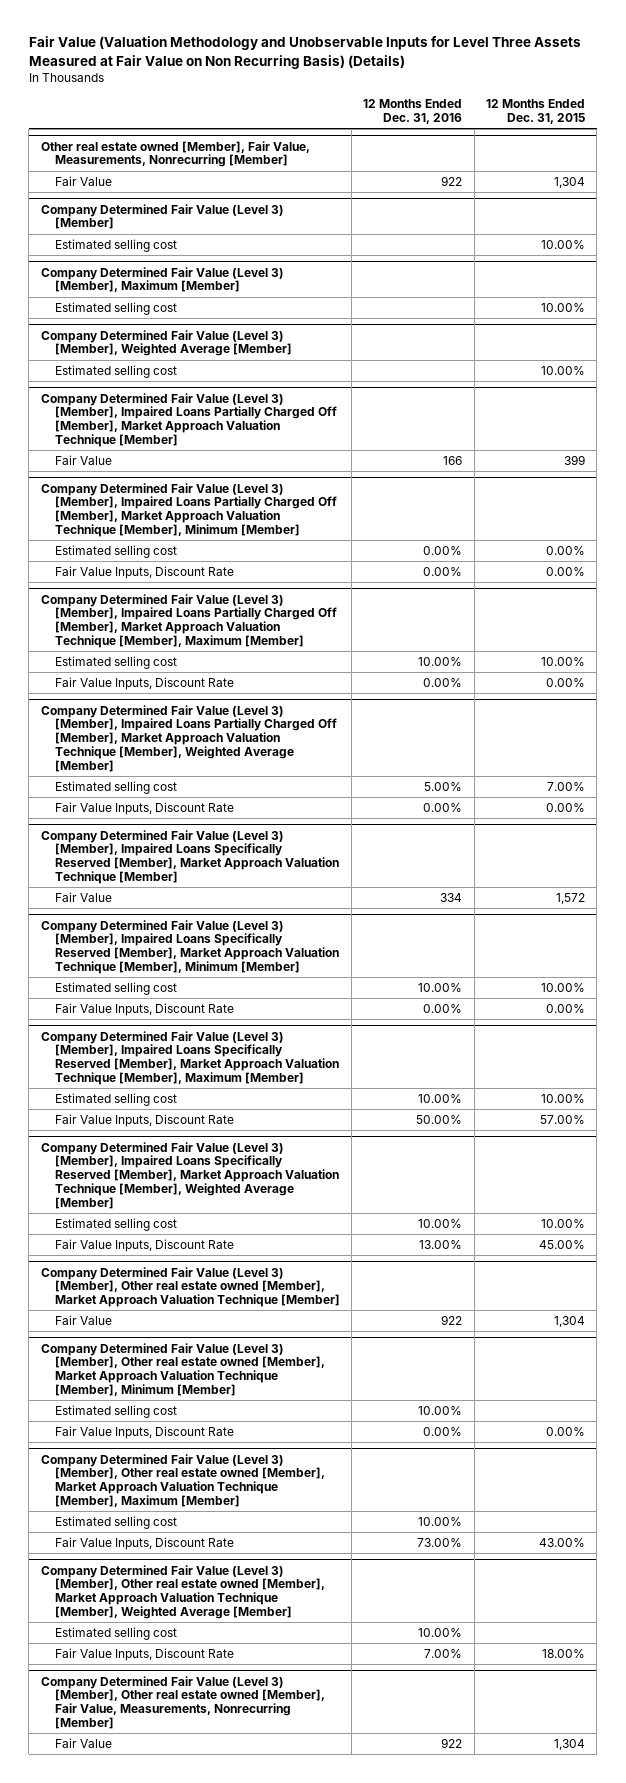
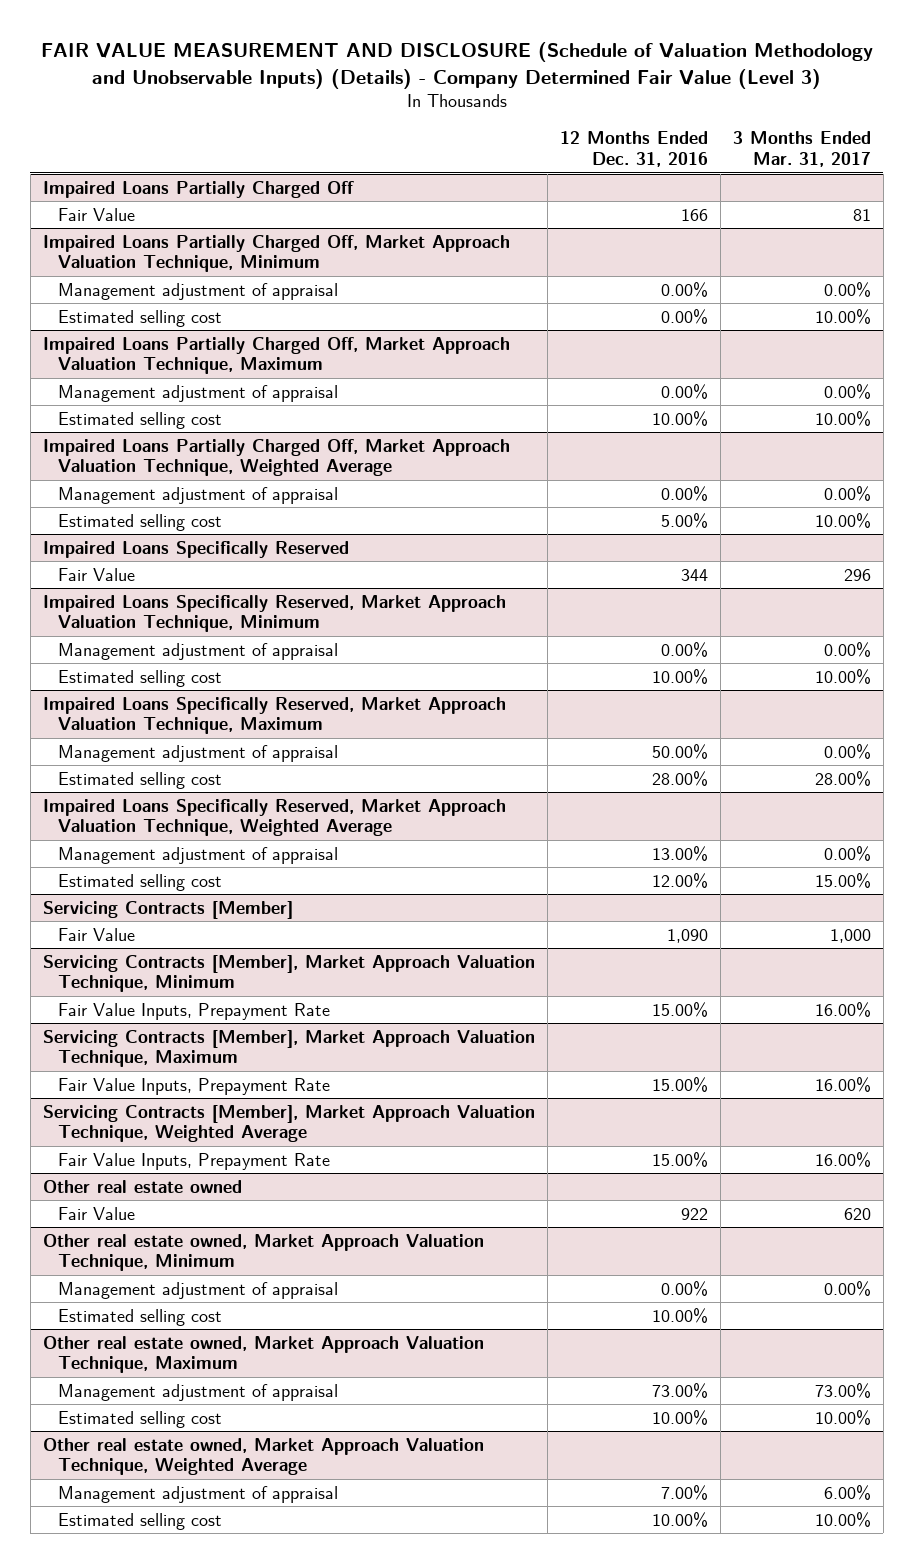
- Fair Value (Valuation Methodology and Unobservable Inputs for Level Three Assets Measured at Fair Value on Non Recurring Basis) (Details)
+ FAIR VALUE MEASUREMENT AND DISCLOSURE (Schedule of Valuation Methodology and Unobservable Inputs) (Details) - Company Determined Fair Value (Level 3)
- | 12 Months Ended Dec. 31, 2016 | 12 Months Ended Dec. 31, 2015
+ | 12 Months Ended Dec. 31, 2016 | 3 Months Ended Mar. 31, 2017
- Other real estate owned [Member], Fair Value, Measurements, Nonrecurring [Member]
- Fair Value | 922 | 1,304
- Company Determined Fair Value (Level 3) [Member]
- Estimated selling cost | | 10.00%
- Company Determined Fair Value (Level 3) [Member], Maximum [Member]
- Estimated selling cost | | 10.00%
- Company Determined Fair Value (Level 3) [Member], Weighted Average [Member]
- Estimated selling cost | | 10.00%
- Company Determined Fair Value (Level 3) [Member], Impaired Loans Partially Charged Off [Member], Market Approach Valuation Technique [Member]
+ Impaired Loans Partially Charged Off
- Company Determined Fair Value (Level 3) [Member], Impaired Loans Partially Charged Off [Member], Market Approach Valuation Technique [Member], Minimum [Member]
+ Impaired Loans Partially Charged Off, Market Approach Valuation Technique, Minimum
+ Management adjustment of appraisal | 0.00% | 0.00%
- Fair Value Inputs, Discount Rate | 0.00% | 0.00%
- Company Determined Fair Value (Level 3) [Member], Impaired Loans Partially Charged Off [Member], Market Approach Valuation Technique [Member], Maximum [Member]
+ Impaired Loans Partially Charged Off, Market Approach Valuation Technique, Maximum
+ Management adjustment of appraisal | 0.00% | 0.00%
- Fair Value Inputs, Discount Rate | 0.00% | 0.00%
- Company Determined Fair Value (Level 3) [Member], Impaired Loans Partially Charged Off [Member], Market Approach Valuation Technique [Member], Weighted Average [Member]
+ Impaired Loans Partially Charged Off, Market Approach Valuation Technique, Weighted Average
+ Management adjustment of appraisal | 0.00% | 0.00%
- Fair Value Inputs, Discount Rate | 0.00% | 0.00%
- Company Determined Fair Value (Level 3) [Member], Impaired Loans Specifically Reserved [Member], Market Approach Valuation Technique [Member]
- Fair Value | 334 | 1,572
- Company Determined Fair Value (Level 3) [Member], Impaired Loans Specifically Reserved [Member], Market Approach Valuation Technique [Member], Minimum [Member]
- Estimated selling cost | 10.00% | 10.00%
- Fair Value Inputs, Discount Rate | 0.00% | 0.00%
- Company Determined Fair Value (Level 3) [Member], Impaired Loans Specifically Reserved [Member], Market Approach Valuation Technique [Member], Maximum [Member]
- Estimated selling cost | 10.00% | 10.00%
- Fair Value Inputs, Discount Rate | 50.00% | 57.00%
- Company Determined Fair Value (Level 3) [Member], Impaired Loans Specifically Reserved [Member], Market Approach Valuation Technique [Member], Weighted Average [Member]
+ Impaired Loans Specifically Reserved
+ Fair Value | 344 | 296
+ Impaired Loans Specifically Reserved, Market Approach Valuation Technique, Minimum
+ Management adjustment of appraisal | 0.00% | 0.00%
- Fair Value Inputs, Discount Rate | 13.00% | 45.00%
- Company Determined Fair Value (Level 3) [Member], Other real estate owned [Member], Market Approach Valuation Technique [Member]
+ Impaired Loans Specifically Reserved, Market Approach Valuation Technique, Maximum
+ Management adjustment of appraisal | 50.00% | 0.00%
+ Estimated selling cost | 28.00% | 28.00%
+ Impaired Loans Specifically Reserved, Market Approach Valuation Technique, Weighted Average
+ Management adjustment of appraisal | 13.00% | 0.00%
+ Estimated selling cost | 12.00% | 15.00%
+ Servicing Contracts [Member]
+ Fair Value | 1,090 | 1,000
+ Servicing Contracts [Member], Market Approach Valuation Technique, Minimum
+ Fair Value Inputs, Prepayment Rate | 15.00% | 16.00%
+ Servicing Contracts [Member], Market Approach Valuation Technique, Maximum
+ Fair Value Inputs, Prepayment Rate | 15.00% | 16.00%
+ Servicing Contracts [Member], Market Approach Valuation Technique, Weighted Average
+ Fair Value Inputs, Prepayment Rate | 15.00% | 16.00%
+ Other real estate owned
- Company Determined Fair Value (Level 3) [Member], Other real estate owned [Member], Market Approach Valuation Technique [Member], Minimum [Member]
+ Other real estate owned, Market Approach Valuation Technique, Minimum
+ Management adjustment of appraisal | 0.00% | 0.00%
- Fair Value Inputs, Discount Rate | 0.00% | 0.00%
- Company Determined Fair Value (Level 3) [Member], Other real estate owned [Member], Market Approach Valuation Technique [Member], Maximum [Member]
+ Other real estate owned, Market Approach Valuation Technique, Maximum
+ Management adjustment of appraisal | 73.00% | 73.00%
- Fair Value Inputs, Discount Rate | 73.00% | 43.00%
- Company Determined Fair Value (Level 3) [Member], Other real estate owned [Member], Market Approach Valuation Technique [Member], Weighted Average [Member]
+ Other real estate owned, Market Approach Valuation Technique, Weighted Average
+ Management adjustment of appraisal | 7.00% | 6.00%
- Fair Value Inputs, Discount Rate | 7.00% | 18.00%
- Company Determined Fair Value (Level 3) [Member], Other real estate owned [Member], Fair Value, Measurements, Nonrecurring [Member]
- Fair Value | 922 | 1,304

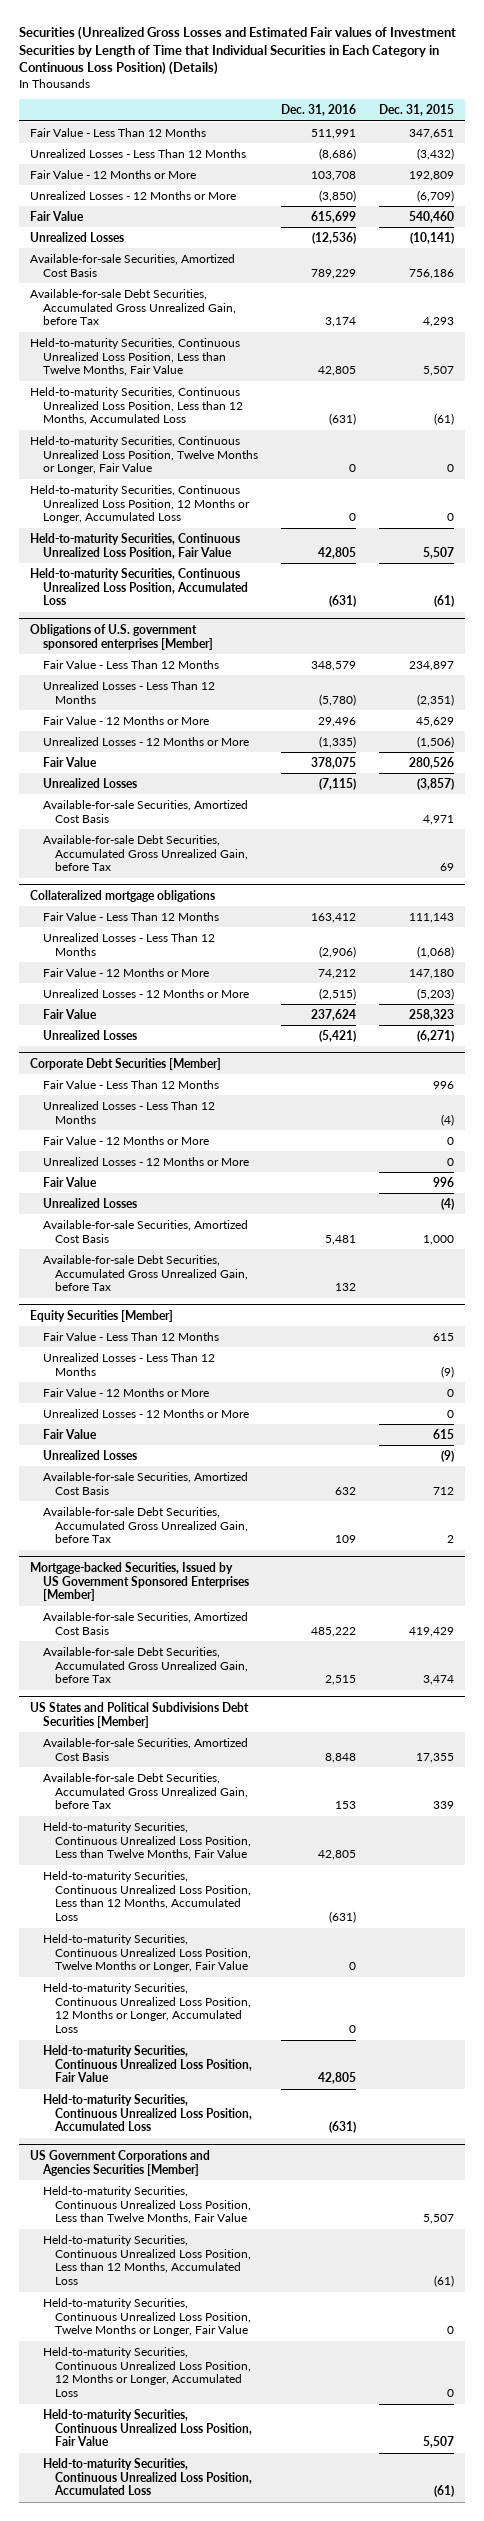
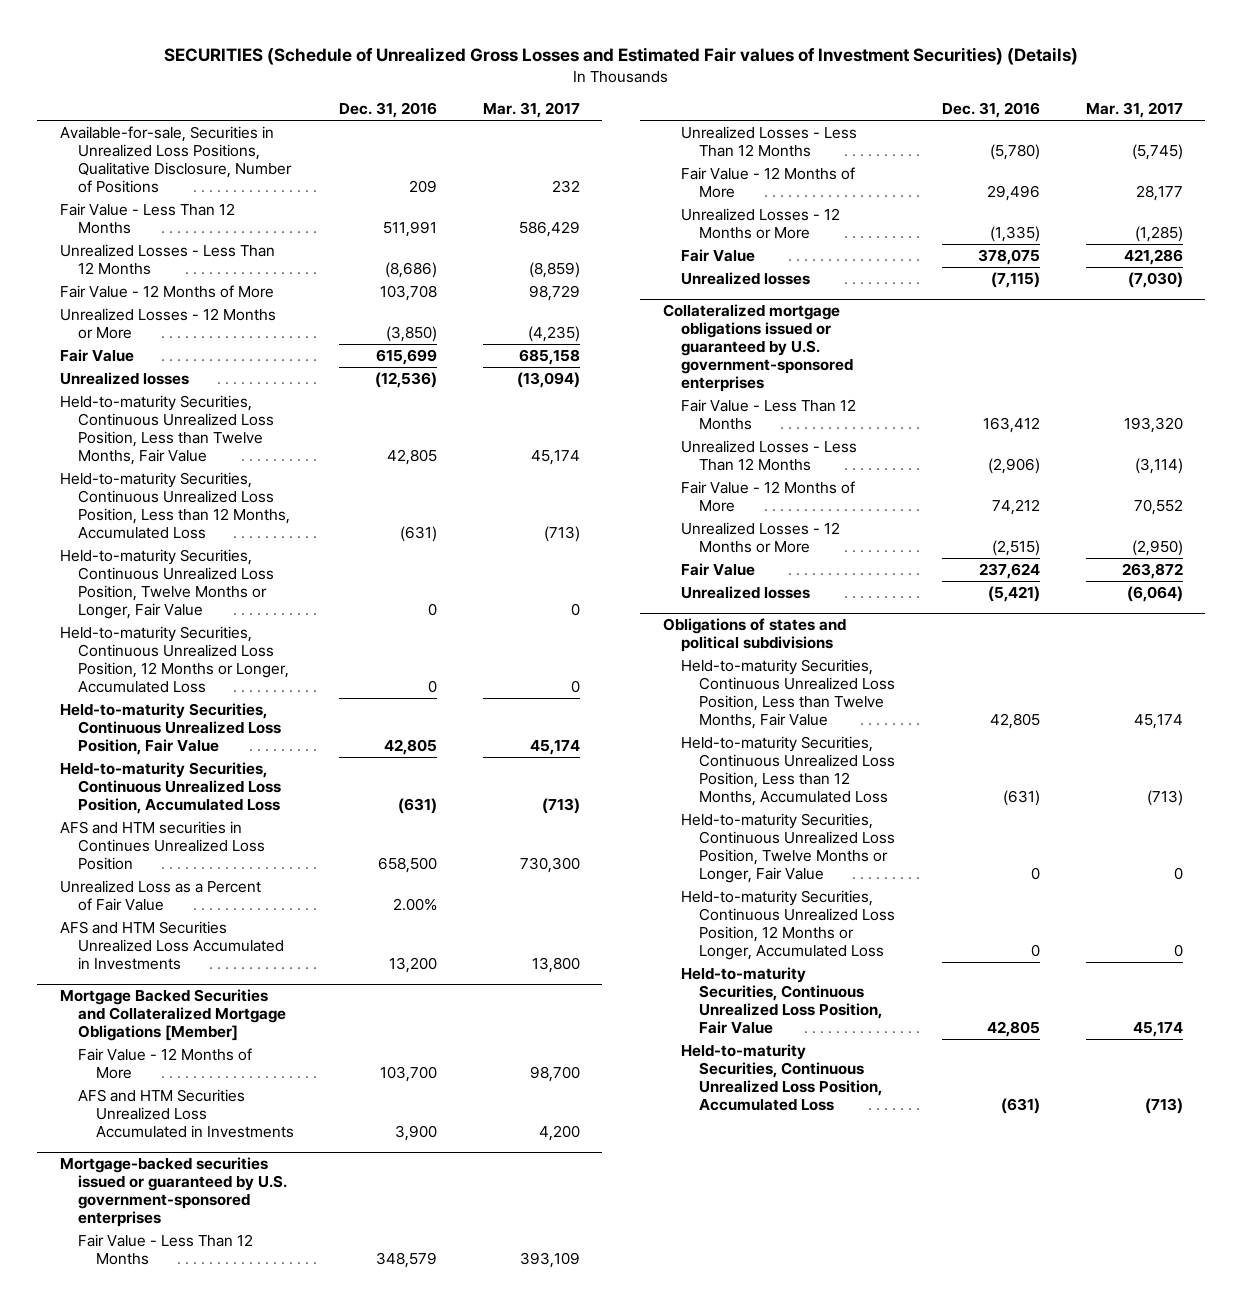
- Securities (Unrealized Gross Losses and Estimated Fair values of Investment Securities by Length of Time that Individual Securities in Each Category in Continuous Loss Position) (Details)
+ SECURITIES (Schedule of Unrealized Gross Losses and Estimated Fair values of Investment Securities) (Details)
- | Dec. 31, 2016 | Dec. 31, 2015
+ | Dec. 31, 2016 | Mar. 31, 2017
+ Available-for-sale, Securities in Unrealized Loss Positions, Qualitative Disclosure, Number of Positions | 209 | 232
- Fair Value - 12 Months or More | 103,708 | 192,809
+ Fair Value - 12 Months of More | 103,708 | 98,729
- Unrealized Losses | (12,536) | (10,141)
- Available-for-sale Securities, Amortized Cost Basis | 789,229 | 756,186
- Available-for-sale Debt Securities, Accumulated Gross Unrealized Gain, before Tax | 3,174 | 4,293
+ Unrealized losses | (12,536) | (13,094)
- Obligations of U.S. government sponsored enterprises [Member]
+ AFS and HTM securities in Continues Unrealized Loss Position | 658,500 | 730,300
+ Unrealized Loss as a Percent of Fair Value | 2.00% |
+ AFS and HTM Securities Unrealized Loss Accumulated in Investments | 13,200 | 13,800
+ Mortgage Backed Securities and Collateralized Mortgage Obligations [Member]
+ Fair Value - 12 Months of More | 103,700 | 98,700
+ AFS and HTM Securities Unrealized Loss Accumulated in Investments | 3,900 | 4,200
+ Mortgage-backed securities issued or guaranteed by U.S. government-sponsored enterprises
- Fair Value - 12 Months or More | 29,496 | 45,629
+ Fair Value - 12 Months of More | 29,496 | 28,177
- Unrealized Losses | (7,115) | (3,857)
- Available-for-sale Securities, Amortized Cost Basis | | 4,971
- Available-for-sale Debt Securities, Accumulated Gross Unrealized Gain, before Tax | | 69
- Collateralized mortgage obligations
+ Unrealized losses | (7,115) | (7,030)
+ Collateralized mortgage obligations issued or guaranteed by U.S. government-sponsored enterprises
- Fair Value - 12 Months or More | 74,212 | 147,180
+ Fair Value - 12 Months of More | 74,212 | 70,552
- Unrealized Losses | (5,421) | (6,271)
- Corporate Debt Securities [Member]
- Fair Value - Less Than 12 Months | | 996
- Unrealized Losses - Less Than 12 Months | | (4)
- Fair Value - 12 Months or More | | 0
- Unrealized Losses - 12 Months or More | | 0
- Fair Value | | 996
- Unrealized Losses | | (4)
- Available-for-sale Securities, Amortized Cost Basis | 5,481 | 1,000
- Available-for-sale Debt Securities, Accumulated Gross Unrealized Gain, before Tax | 132 |
- Equity Securities [Member]
- Fair Value - Less Than 12 Months | | 615
- Unrealized Losses - Less Than 12 Months | | (9)
- Fair Value - 12 Months or More | | 0
- Unrealized Losses - 12 Months or More | | 0
- Fair Value | | 615
- Unrealized Losses | | (9)
- Available-for-sale Securities, Amortized Cost Basis | 632 | 712
- Available-for-sale Debt Securities, Accumulated Gross Unrealized Gain, before Tax | 109 | 2
- Mortgage-backed Securities, Issued by US Government Sponsored Enterprises [Member]
- Available-for-sale Securities, Amortized Cost Basis | 485,222 | 419,429
- Available-for-sale Debt Securities, Accumulated Gross Unrealized Gain, before Tax | 2,515 | 3,474
- US States and Political Subdivisions Debt Securities [Member]
- Available-for-sale Securities, Amortized Cost Basis | 8,848 | 17,355
- Available-for-sale Debt Securities, Accumulated Gross Unrealized Gain, before Tax | 153 | 339
+ Unrealized losses | (5,421) | (6,064)
+ Obligations of states and political subdivisions
- US Government Corporations and Agencies Securities [Member]
- Held-to-maturity Securities, Continuous Unrealized Loss Position, Less than Twelve Months, Fair Value | | 5,507
- Held-to-maturity Securities, Continuous Unrealized Loss Position, Less than 12 Months, Accumulated Loss | | (61)
- Held-to-maturity Securities, Continuous Unrealized Loss Position, Twelve Months or Longer, Fair Value | | 0
- Held-to-maturity Securities, Continuous Unrealized Loss Position, 12 Months or Longer, Accumulated Loss | | 0
- Held-to-maturity Securities, Continuous Unrealized Loss Position, Fair Value | | 5,507
- Held-to-maturity Securities, Continuous Unrealized Loss Position, Accumulated Loss | | (61)

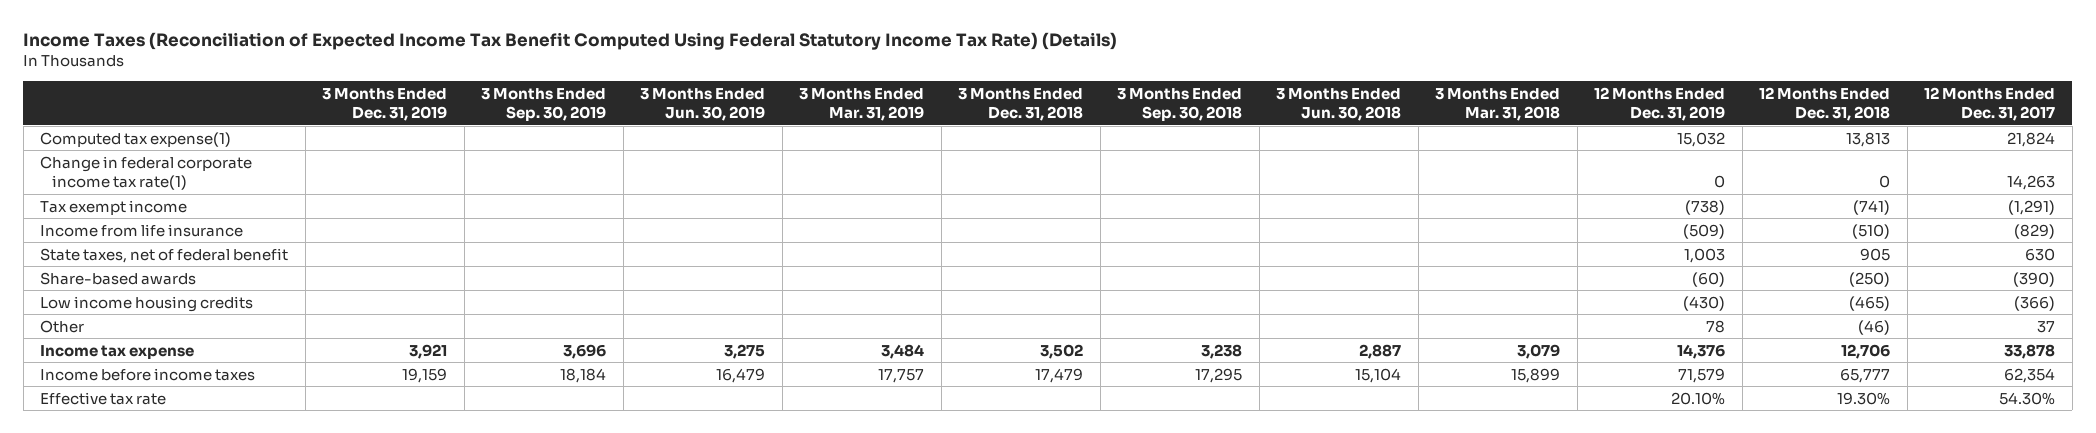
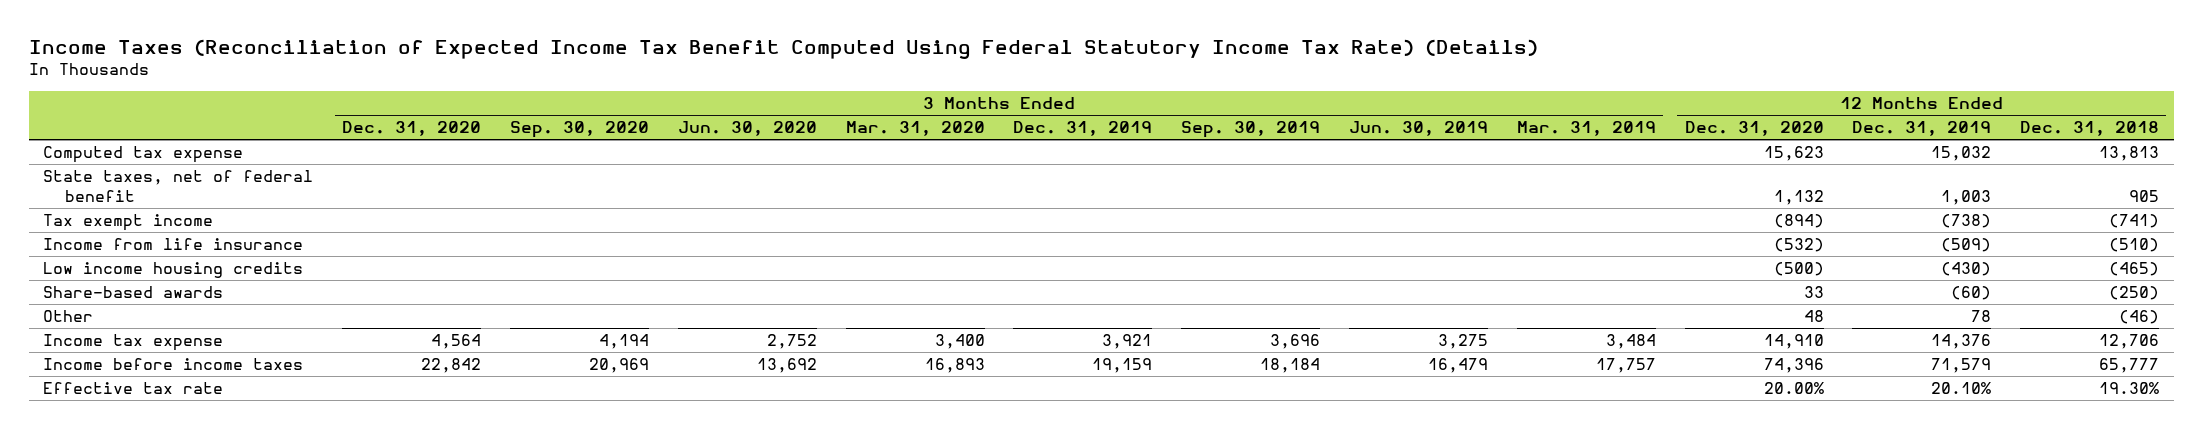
- | 3 Months Ended Dec. 31, 2019 | 3 Months Ended Sep. 30, 2019 | 3 Months Ended Jun. 30, 2019 | 3 Months Ended Mar. 31, 2019 | 3 Months Ended Dec. 31, 2018 | 3 Months Ended Sep. 30, 2018 | 3 Months Ended Jun. 30, 2018 | 3 Months Ended Mar. 31, 2018 | 12 Months Ended Dec. 31, 2019 | 12 Months Ended Dec. 31, 2018 | 12 Months Ended Dec. 31, 2017
+ | 3 Months Ended Dec. 31, 2020 | 3 Months Ended Sep. 30, 2020 | 3 Months Ended Jun. 30, 2020 | 3 Months Ended Mar. 31, 2020 | 3 Months Ended Dec. 31, 2019 | 3 Months Ended Sep. 30, 2019 | 3 Months Ended Jun. 30, 2019 | 3 Months Ended Mar. 31, 2019 | 12 Months Ended Dec. 31, 2020 | 12 Months Ended Dec. 31, 2019 | 12 Months Ended Dec. 31, 2018
- Computed tax expense(1) | | | | | | | | | 15,032 | 13,813 | 21,824
- Change in federal corporate income tax rate(1) | | | | | | | | | 0 | 0 | 14,263
+ Computed tax expense | | | | | | | | | 15,623 | 15,032 | 13,813
moved up: State taxes, net of federal benefit | | | | | | | | | 1,132 | 1,003 | 905
moved down: Share-based awards | | | | | | | | | 33 | (60) | (250)

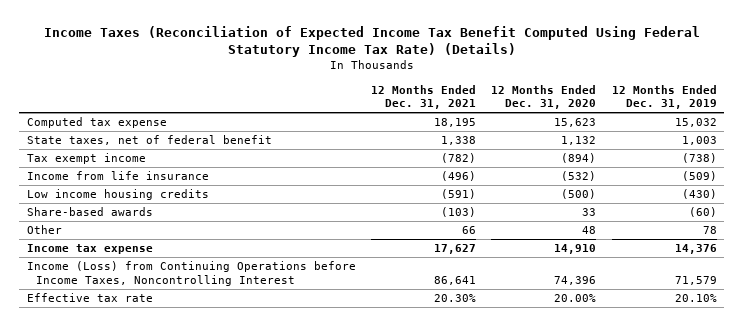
- | 3 Months Ended Dec. 31, 2020 | 3 Months Ended Sep. 30, 2020 | 3 Months Ended Jun. 30, 2020 | 3 Months Ended Mar. 31, 2020 | 3 Months Ended Dec. 31, 2019 | 3 Months Ended Sep. 30, 2019 | 3 Months Ended Jun. 30, 2019 | 3 Months Ended Mar. 31, 2019 | 12 Months Ended Dec. 31, 2020 | 12 Months Ended Dec. 31, 2019 | 12 Months Ended Dec. 31, 2018
+ | 12 Months Ended Dec. 31, 2021 | 12 Months Ended Dec. 31, 2020 | 12 Months Ended Dec. 31, 2019
- Income before income taxes | 22,842 | 20,969 | 13,692 | 16,893 | 19,159 | 18,184 | 16,479 | 17,757 | 74,396 | 71,579 | 65,777
+ Income (Loss) from Continuing Operations before Income Taxes, Noncontrolling Interest | 86,641 | 74,396 | 71,579

